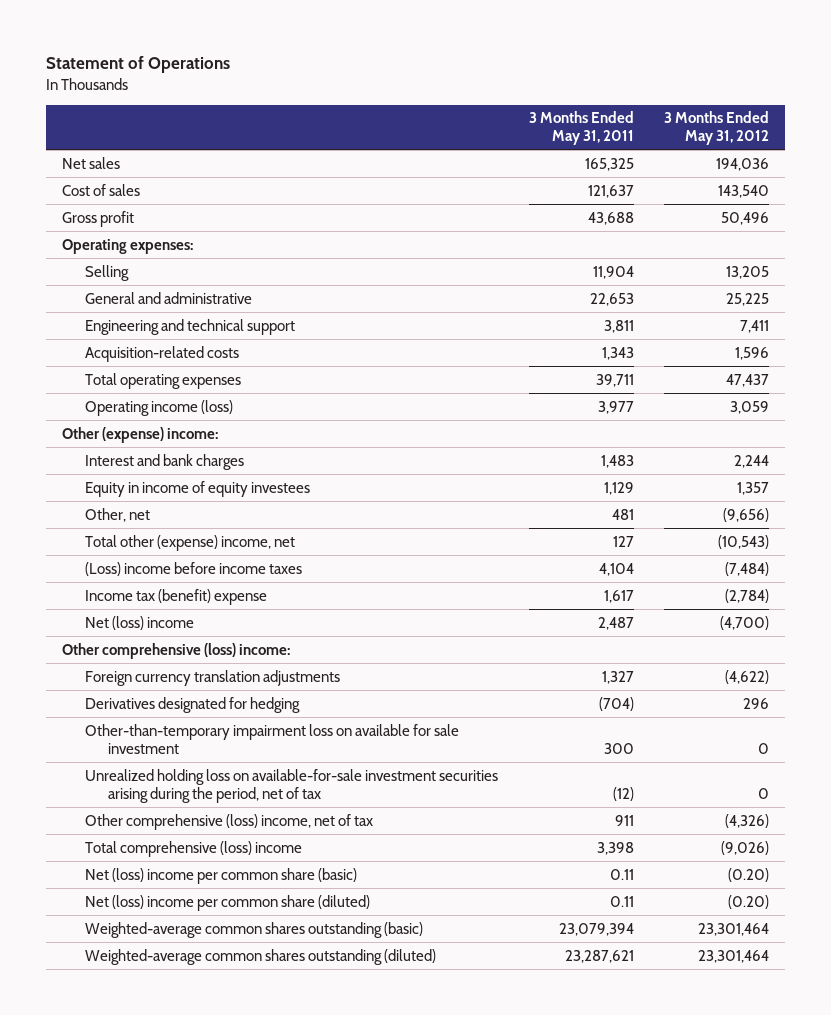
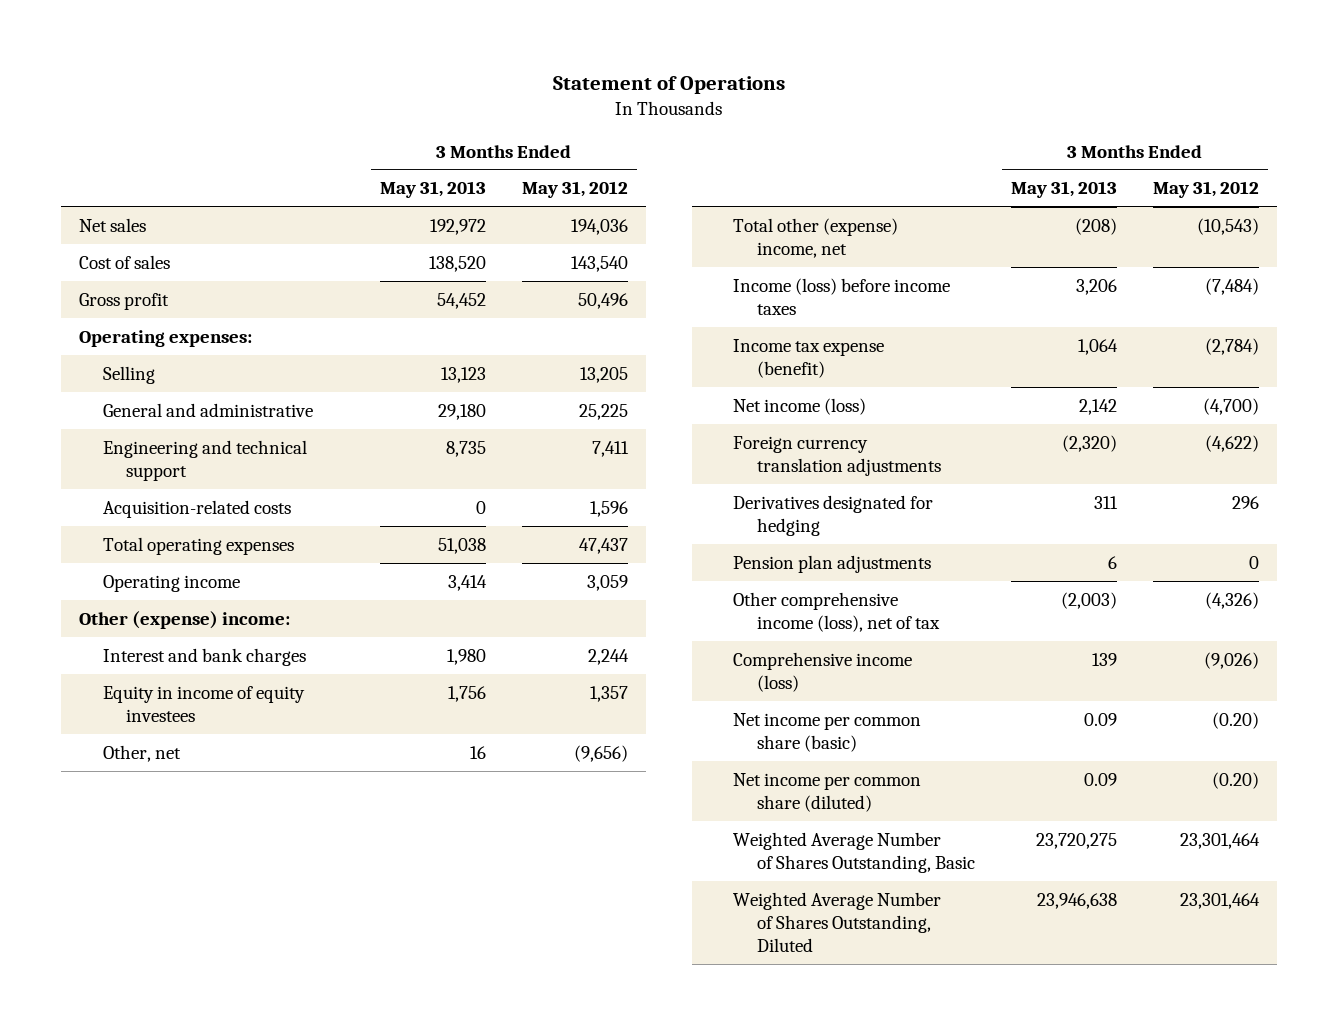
- | 3 Months Ended May 31, 2011 | 3 Months Ended May 31, 2012
+ | 3 Months Ended May 31, 2013 | 3 Months Ended May 31, 2012
- Operating income (loss) | 3,977 | 3,059
+ Operating income | 3,414 | 3,059
- (Loss) income before income taxes | 4,104 | (7,484)
- Income tax (benefit) expense | 1,617 | (2,784)
- Net (loss) income | 2,487 | (4,700)
- Other comprehensive (loss) income:
+ Income (loss) before income taxes | 3,206 | (7,484)
+ Income tax expense (benefit) | 1,064 | (2,784)
+ Net income (loss) | 2,142 | (4,700)
- Other-than-temporary impairment loss on available for sale investment | 300 | 0
- Unrealized holding loss on available-for-sale investment securities arising during the period, net of tax | (12) | 0
- Other comprehensive (loss) income, net of tax | 911 | (4,326)
- Total comprehensive (loss) income | 3,398 | (9,026)
- Net (loss) income per common share (basic) | 0.11 | (0.20)
- Net (loss) income per common share (diluted) | 0.11 | (0.20)
- Weighted-average common shares outstanding (basic) | 23,079,394 | 23,301,464
- Weighted-average common shares outstanding (diluted) | 23,287,621 | 23,301,464
+ Pension plan adjustments | 6 | 0
+ Other comprehensive income (loss), net of tax | (2,003) | (4,326)
+ Comprehensive income (loss) | 139 | (9,026)
+ Net income per common share (basic) | 0.09 | (0.20)
+ Net income per common share (diluted) | 0.09 | (0.20)
+ Weighted Average Number of Shares Outstanding, Basic | 23,720,275 | 23,301,464
+ Weighted Average Number of Shares Outstanding, Diluted | 23,946,638 | 23,301,464

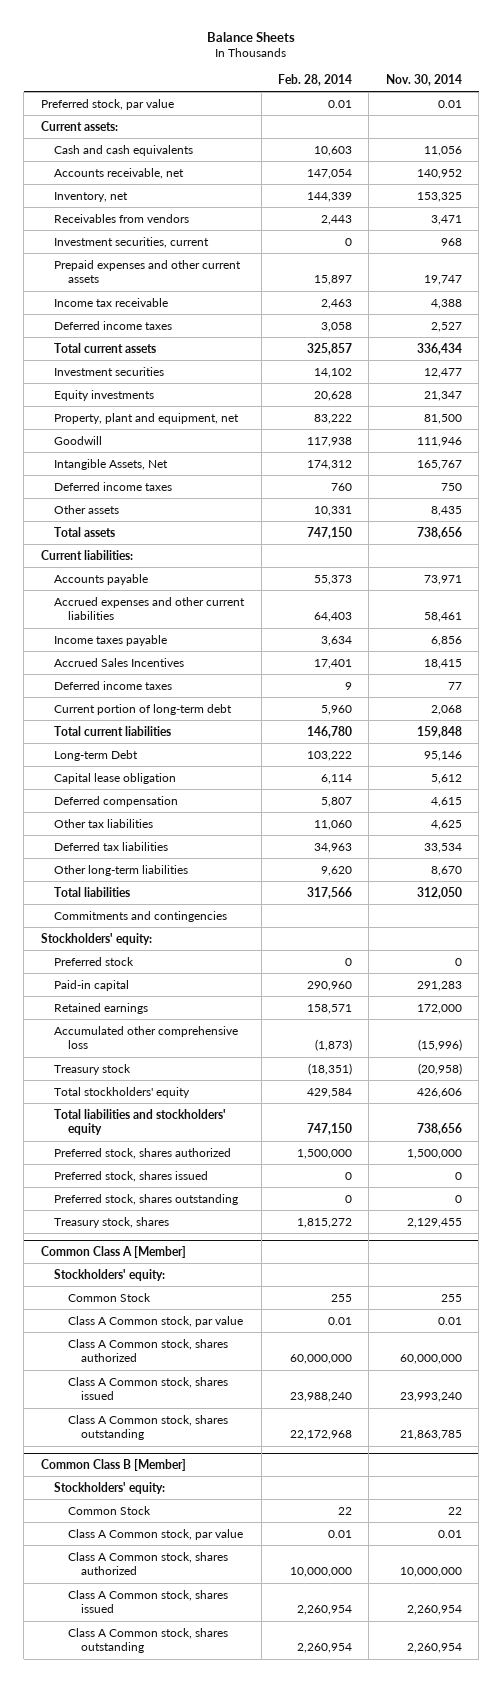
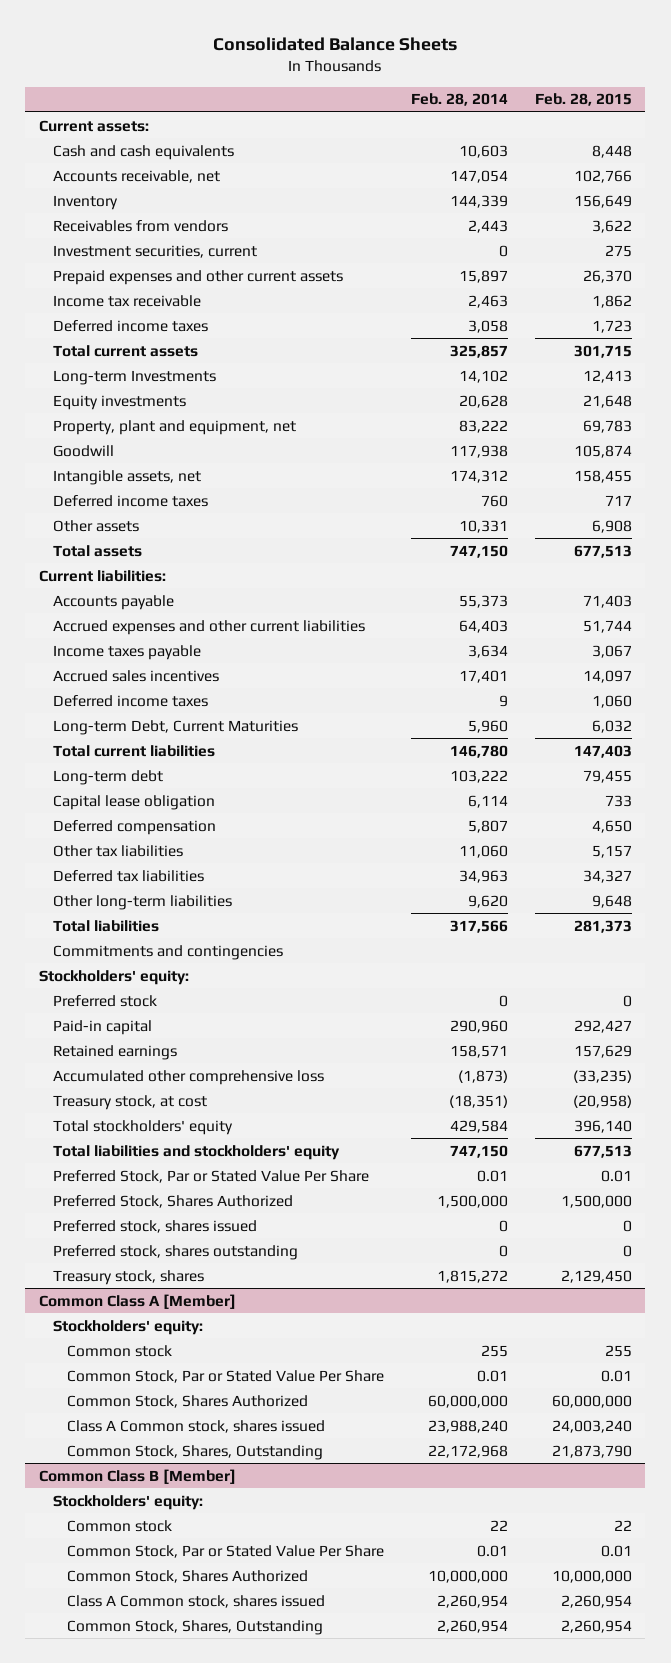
- Balance Sheets
+ Consolidated Balance Sheets
- | Feb. 28, 2014 | Nov. 30, 2014
+ | Feb. 28, 2014 | Feb. 28, 2015
- Preferred stock, par value | 0.01 | 0.01
- Inventory, net | 144,339 | 153,325
+ Inventory | 144,339 | 156,649
- Investment securities | 14,102 | 12,477
+ Long-term Investments | 14,102 | 12,413
- Intangible Assets, Net | 174,312 | 165,767
+ Intangible assets, net | 174,312 | 158,455
- Accrued Sales Incentives | 17,401 | 18,415
+ Accrued sales incentives | 17,401 | 14,097
- Current portion of long-term debt | 5,960 | 2,068
+ Long-term Debt, Current Maturities | 5,960 | 6,032
- Long-term Debt | 103,222 | 95,146
+ Long-term debt | 103,222 | 79,455
- Treasury stock | (18,351) | (20,958)
+ Treasury stock, at cost | (18,351) | (20,958)
- Preferred stock, shares authorized | 1,500,000 | 1,500,000
+ Preferred Stock, Par or Stated Value Per Share | 0.01 | 0.01
+ Preferred Stock, Shares Authorized | 1,500,000 | 1,500,000
@ Common Class A [Member]
- Common Stock | 255 | 255
- Class A Common stock, par value | 0.01 | 0.01
- Class A Common stock, shares authorized | 60,000,000 | 60,000,000
+ Common stock | 255 | 255
+ Common Stock, Par or Stated Value Per Share | 0.01 | 0.01
+ Common Stock, Shares Authorized | 60,000,000 | 60,000,000
- Class A Common stock, shares outstanding | 22,172,968 | 21,863,785
+ Common Stock, Shares, Outstanding | 22,172,968 | 21,873,790
@ Common Class B [Member]
- Common Stock | 22 | 22
- Class A Common stock, par value | 0.01 | 0.01
- Class A Common stock, shares authorized | 10,000,000 | 10,000,000
+ Common stock | 22 | 22
+ Common Stock, Par or Stated Value Per Share | 0.01 | 0.01
+ Common Stock, Shares Authorized | 10,000,000 | 10,000,000
- Class A Common stock, shares outstanding | 2,260,954 | 2,260,954
+ Common Stock, Shares, Outstanding | 2,260,954 | 2,260,954

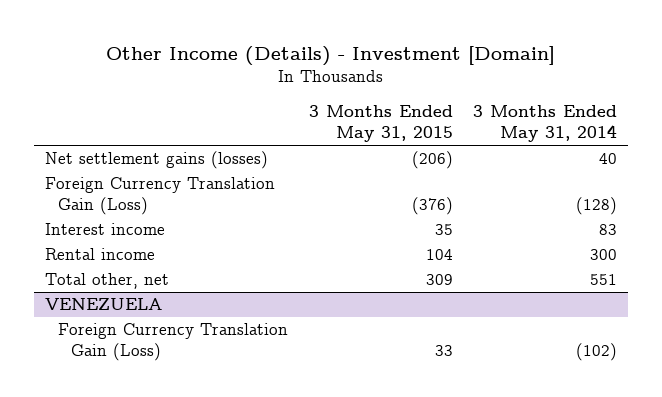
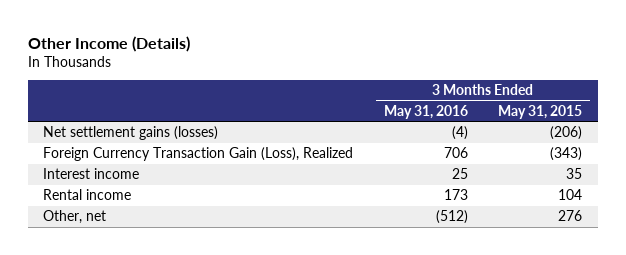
- Other Income (Details) - Investment [Domain]
+ Other Income (Details)
- | 3 Months Ended May 31, 2015 | 3 Months Ended May 31, 2014
+ | 3 Months Ended May 31, 2016 | 3 Months Ended May 31, 2015
- Foreign Currency Translation Gain (Loss) | (376) | (128)
+ Foreign Currency Transaction Gain (Loss), Realized | 706 | (343)
- Total other, net | 309 | 551
- VENEZUELA
- Foreign Currency Translation Gain (Loss) | 33 | (102)
+ Other, net | (512) | 276

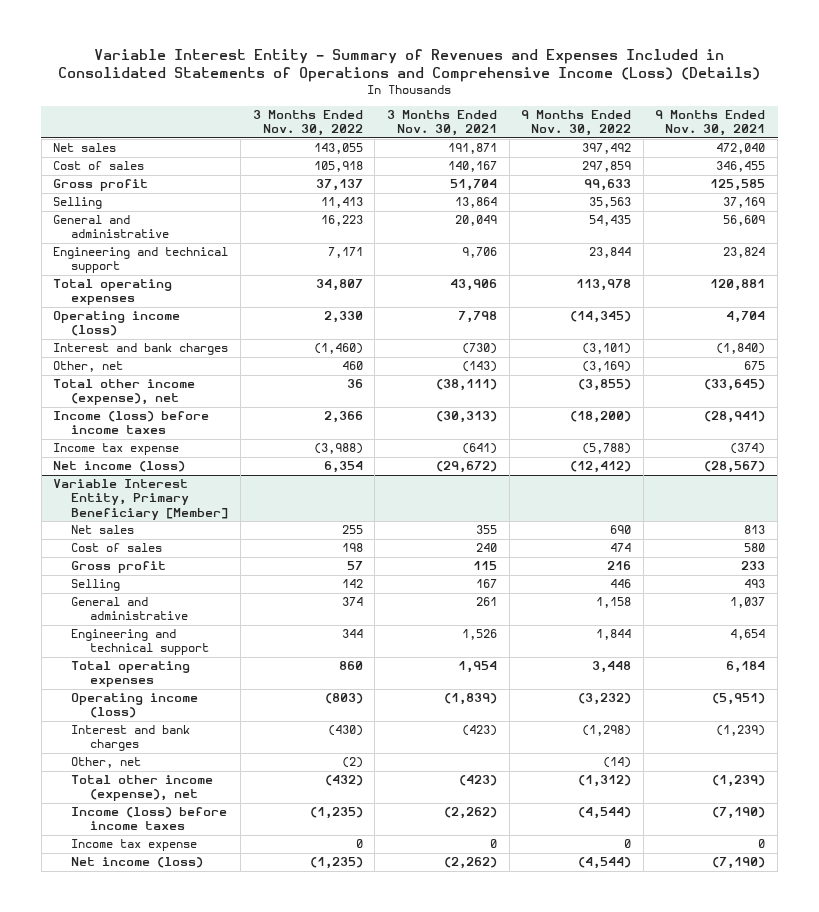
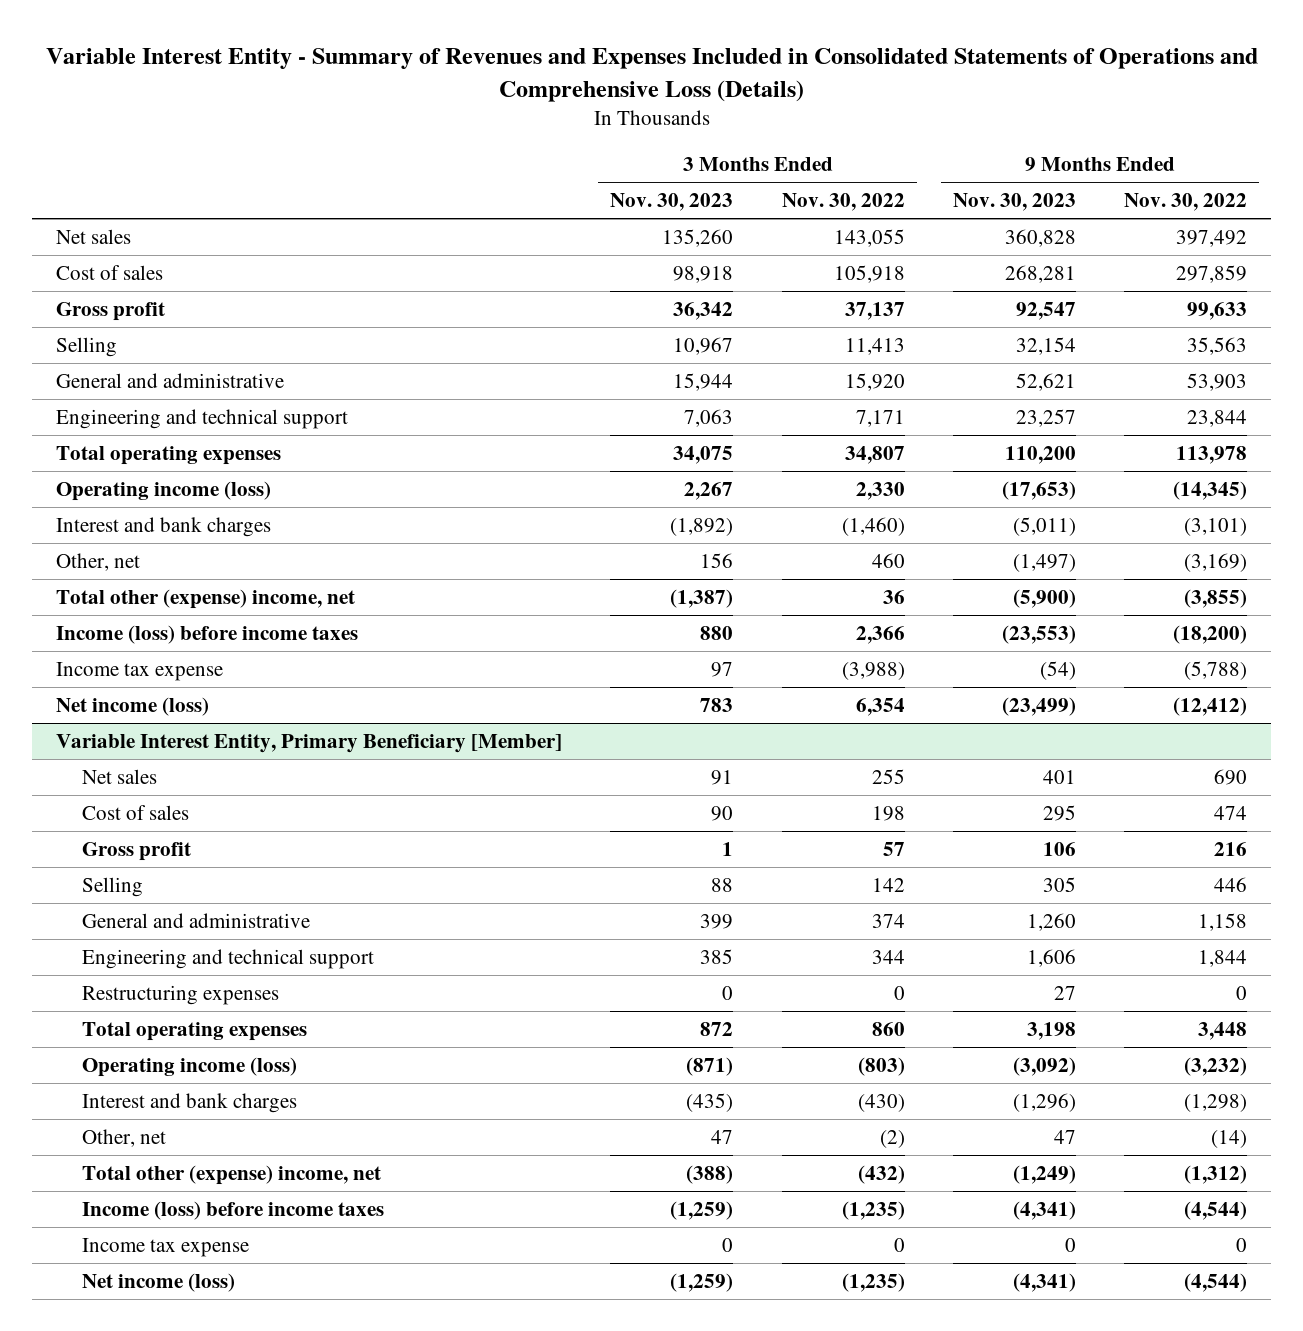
- Variable Interest Entity - Summary of Revenues and Expenses Included in Consolidated Statements of Operations and Comprehensive Income (Loss) (Details)
+ Variable Interest Entity - Summary of Revenues and Expenses Included in Consolidated Statements of Operations and Comprehensive Loss (Details)
- | 3 Months Ended Nov. 30, 2022 | 3 Months Ended Nov. 30, 2021 | 9 Months Ended Nov. 30, 2022 | 9 Months Ended Nov. 30, 2021
+ | 3 Months Ended Nov. 30, 2023 | 3 Months Ended Nov. 30, 2022 | 9 Months Ended Nov. 30, 2023 | 9 Months Ended Nov. 30, 2022
- General and administrative | 16,223 | 20,049 | 54,435 | 56,609
+ General and administrative | 15,944 | 15,920 | 52,621 | 53,903
- Total other income (expense), net | 36 | (38,111) | (3,855) | (33,645)
+ Total other (expense) income, net | (1,387) | 36 | (5,900) | (3,855)
@ Variable Interest Entity, Primary Beneficiary [Member]
+ Restructuring expenses | 0 | 0 | 27 | 0
- Total other income (expense), net | (432) | (423) | (1,312) | (1,239)
+ Total other (expense) income, net | (388) | (432) | (1,249) | (1,312)

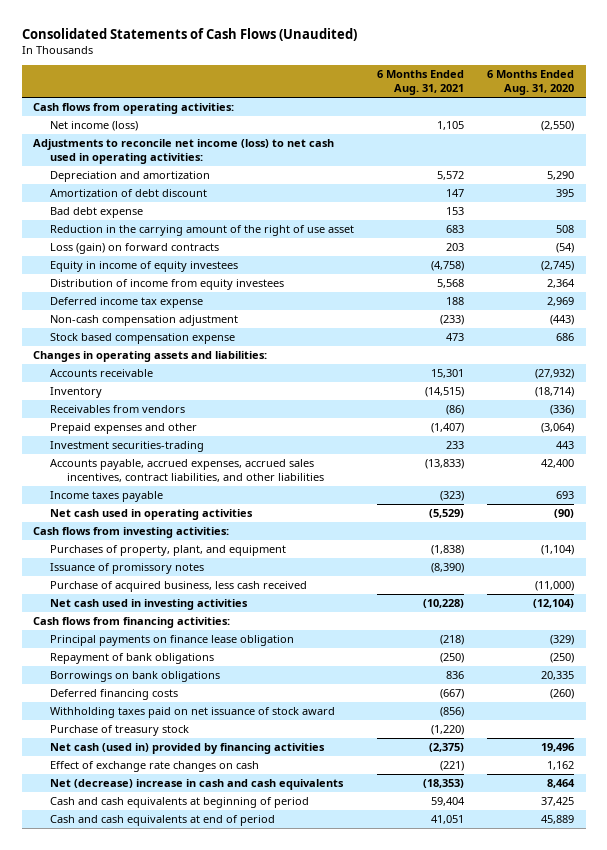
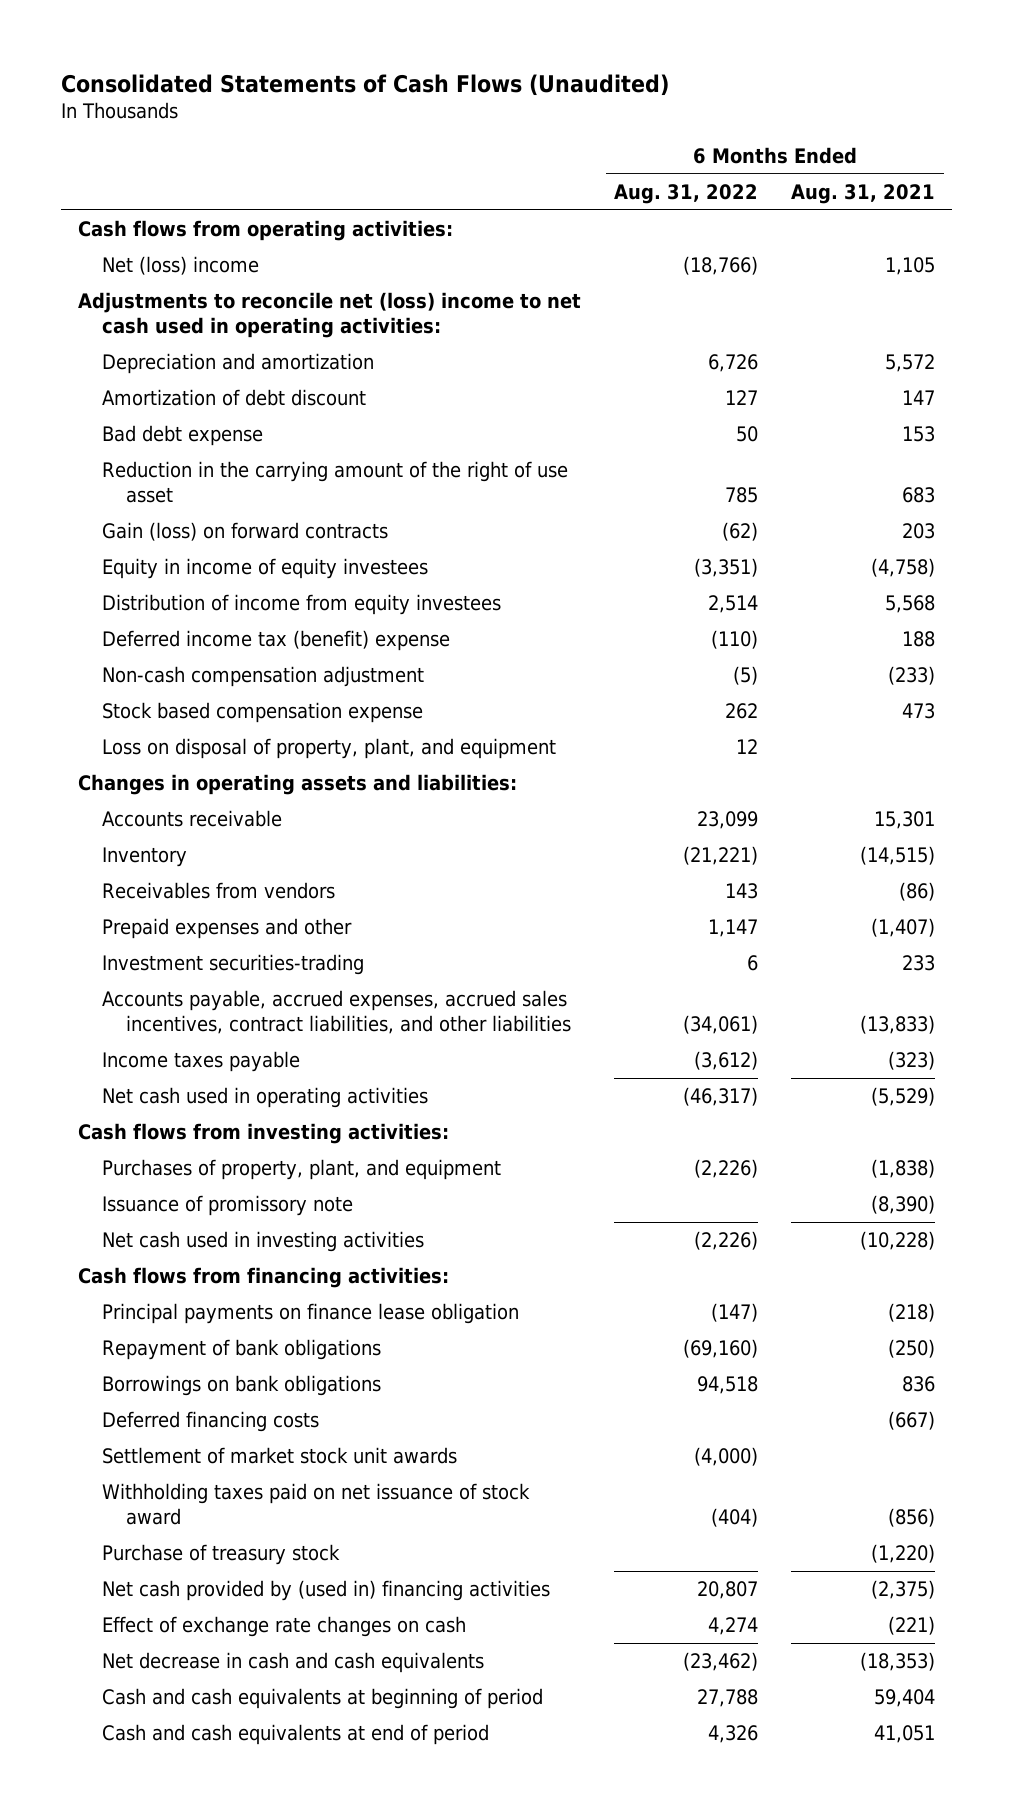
- | 6 Months Ended Aug. 31, 2021 | 6 Months Ended Aug. 31, 2020
+ | 6 Months Ended Aug. 31, 2022 | 6 Months Ended Aug. 31, 2021
- Net income (loss) | 1,105 | (2,550)
- Adjustments to reconcile net income (loss) to net cash used in operating activities:
+ Net (loss) income | (18,766) | 1,105
+ Adjustments to reconcile net (loss) income to net cash used in operating activities:
- Loss (gain) on forward contracts | 203 | (54)
+ Gain (loss) on forward contracts | (62) | 203
- Deferred income tax expense | 188 | 2,969
+ Deferred income tax (benefit) expense | (110) | 188
+ Loss on disposal of property, plant, and equipment | 12 |
- Issuance of promissory notes | (8,390) |
- Purchase of acquired business, less cash received | | (11,000)
+ Issuance of promissory note | | (8,390)
+ Settlement of market stock unit awards | (4,000) |
- Net cash (used in) provided by financing activities | (2,375) | 19,496
+ Net cash provided by (used in) financing activities | 20,807 | (2,375)
- Net (decrease) increase in cash and cash equivalents | (18,353) | 8,464
+ Net decrease in cash and cash equivalents | (23,462) | (18,353)

